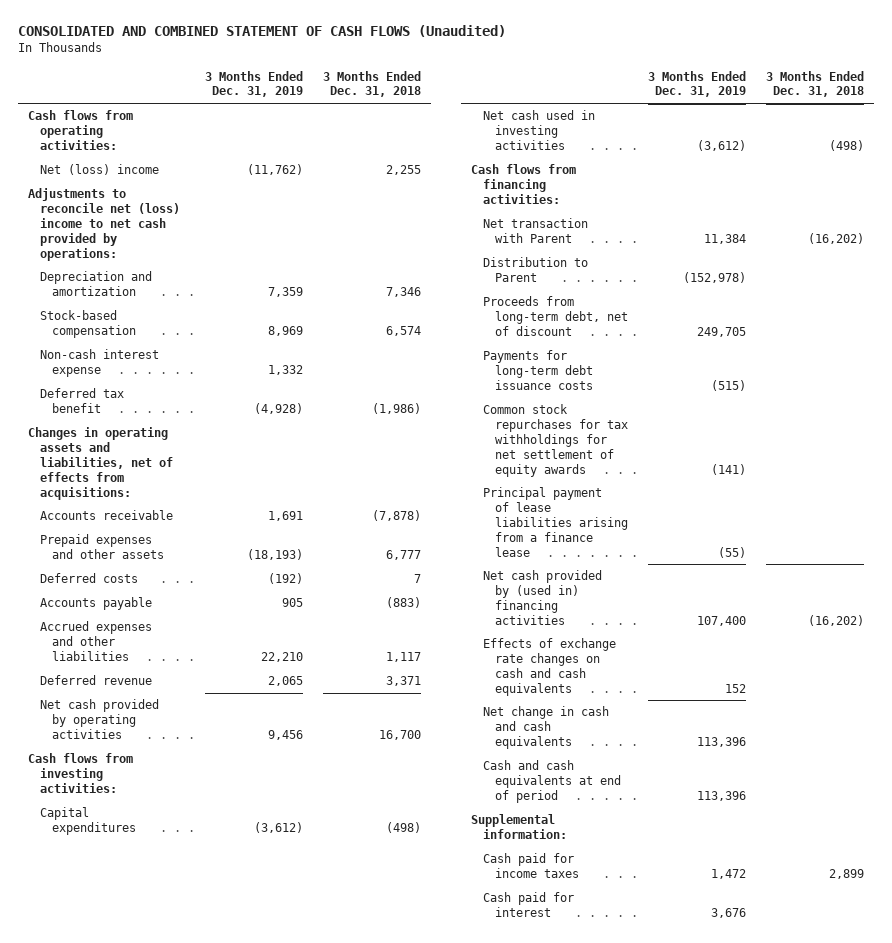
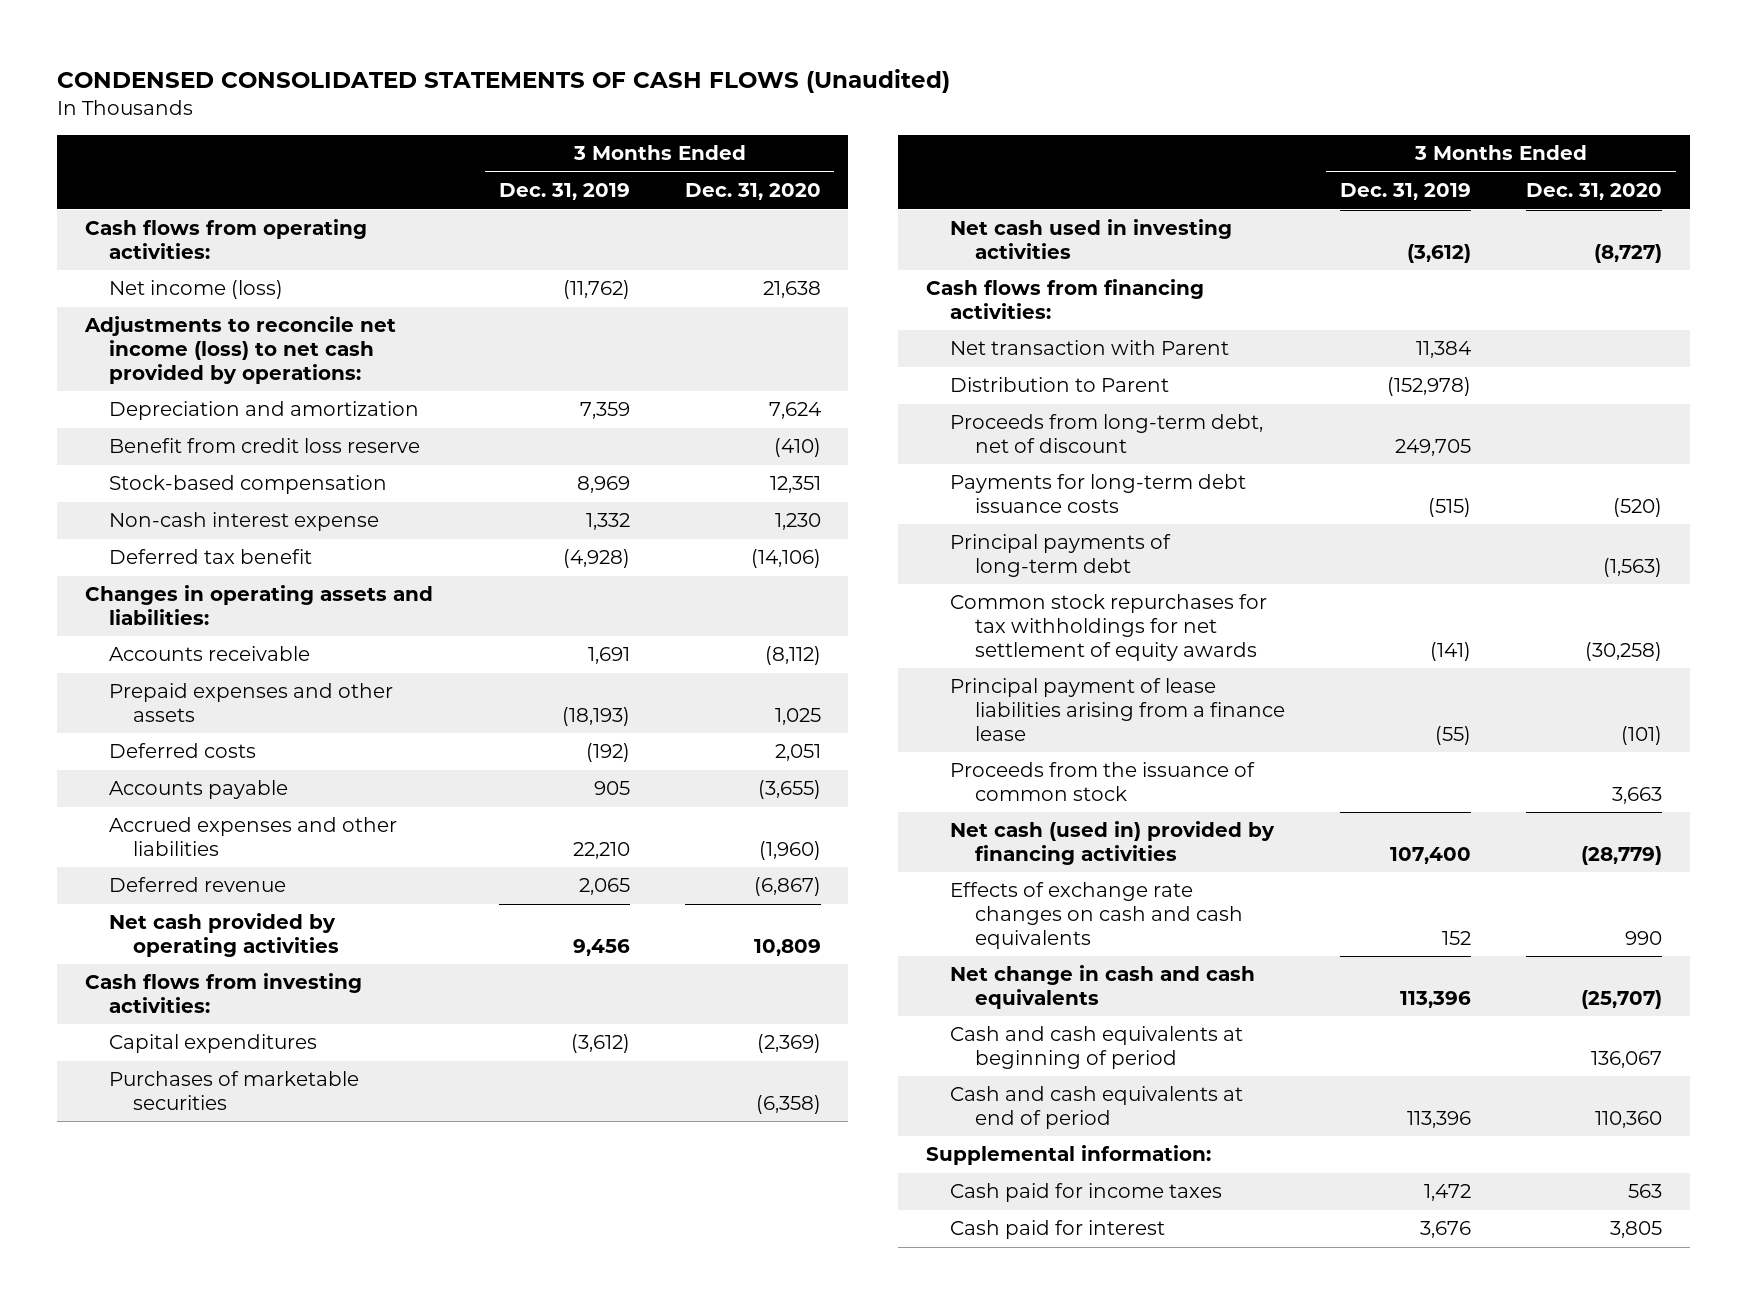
- CONSOLIDATED AND COMBINED STATEMENT OF CASH FLOWS (Unaudited)
+ CONDENSED CONSOLIDATED STATEMENTS OF CASH FLOWS (Unaudited)
- | 3 Months Ended Dec. 31, 2019 | 3 Months Ended Dec. 31, 2018
+ | 3 Months Ended Dec. 31, 2019 | 3 Months Ended Dec. 31, 2020
- Net (loss) income | (11,762) | 2,255
- Adjustments to reconcile net (loss) income to net cash provided by operations:
+ Net income (loss) | (11,762) | 21,638
+ Adjustments to reconcile net income (loss) to net cash provided by operations:
+ Benefit from credit loss reserve | | (410)
- Changes in operating assets and liabilities, net of effects from acquisitions:
+ Changes in operating assets and liabilities:
+ Purchases of marketable securities | | (6,358)
+ Principal payments of long-term debt | | (1,563)
- Net cash provided by (used in) financing activities | 107,400 | (16,202)
+ Proceeds from the issuance of common stock | | 3,663
+ Net cash (used in) provided by financing activities | 107,400 | (28,779)
+ Cash and cash equivalents at beginning of period | | 136,067

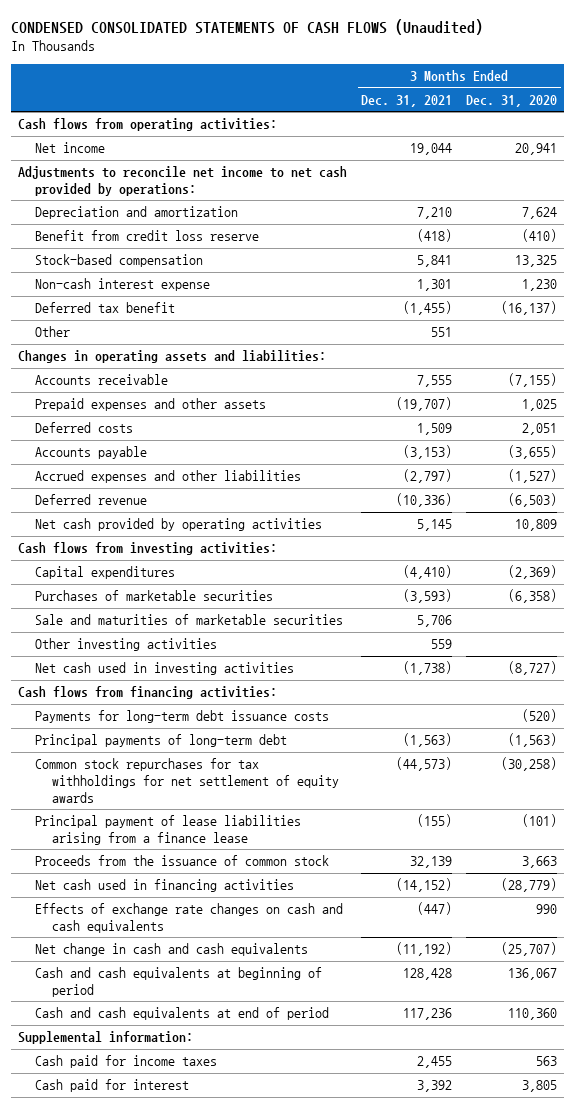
- | 3 Months Ended Dec. 31, 2019 | 3 Months Ended Dec. 31, 2020
+ | 3 Months Ended Dec. 31, 2021 | 3 Months Ended Dec. 31, 2020
- Net income (loss) | (11,762) | 21,638
- Adjustments to reconcile net income (loss) to net cash provided by operations:
+ Net income | 19,044 | 20,941
+ Adjustments to reconcile net income to net cash provided by operations:
- Stock-based compensation | 8,969 | 12,351
+ Stock-based compensation | 5,841 | 13,325
- Deferred tax benefit | (4,928) | (14,106)
+ Deferred tax benefit | (1,455) | (16,137)
+ Other | 551 |
- Accounts receivable | 1,691 | (8,112)
+ Accounts receivable | 7,555 | (7,155)
- Accrued expenses and other liabilities | 22,210 | (1,960)
- Deferred revenue | 2,065 | (6,867)
+ Accrued expenses and other liabilities | (2,797) | (1,527)
+ Deferred revenue | (10,336) | (6,503)
+ Sale and maturities of marketable securities | 5,706 |
+ Other investing activities | 559 |
- Net transaction with Parent | 11,384 |
- Distribution to Parent | (152,978) |
- Proceeds from long-term debt, net of discount | 249,705 |
- Net cash (used in) provided by financing activities | 107,400 | (28,779)
+ Net cash used in financing activities | (14,152) | (28,779)

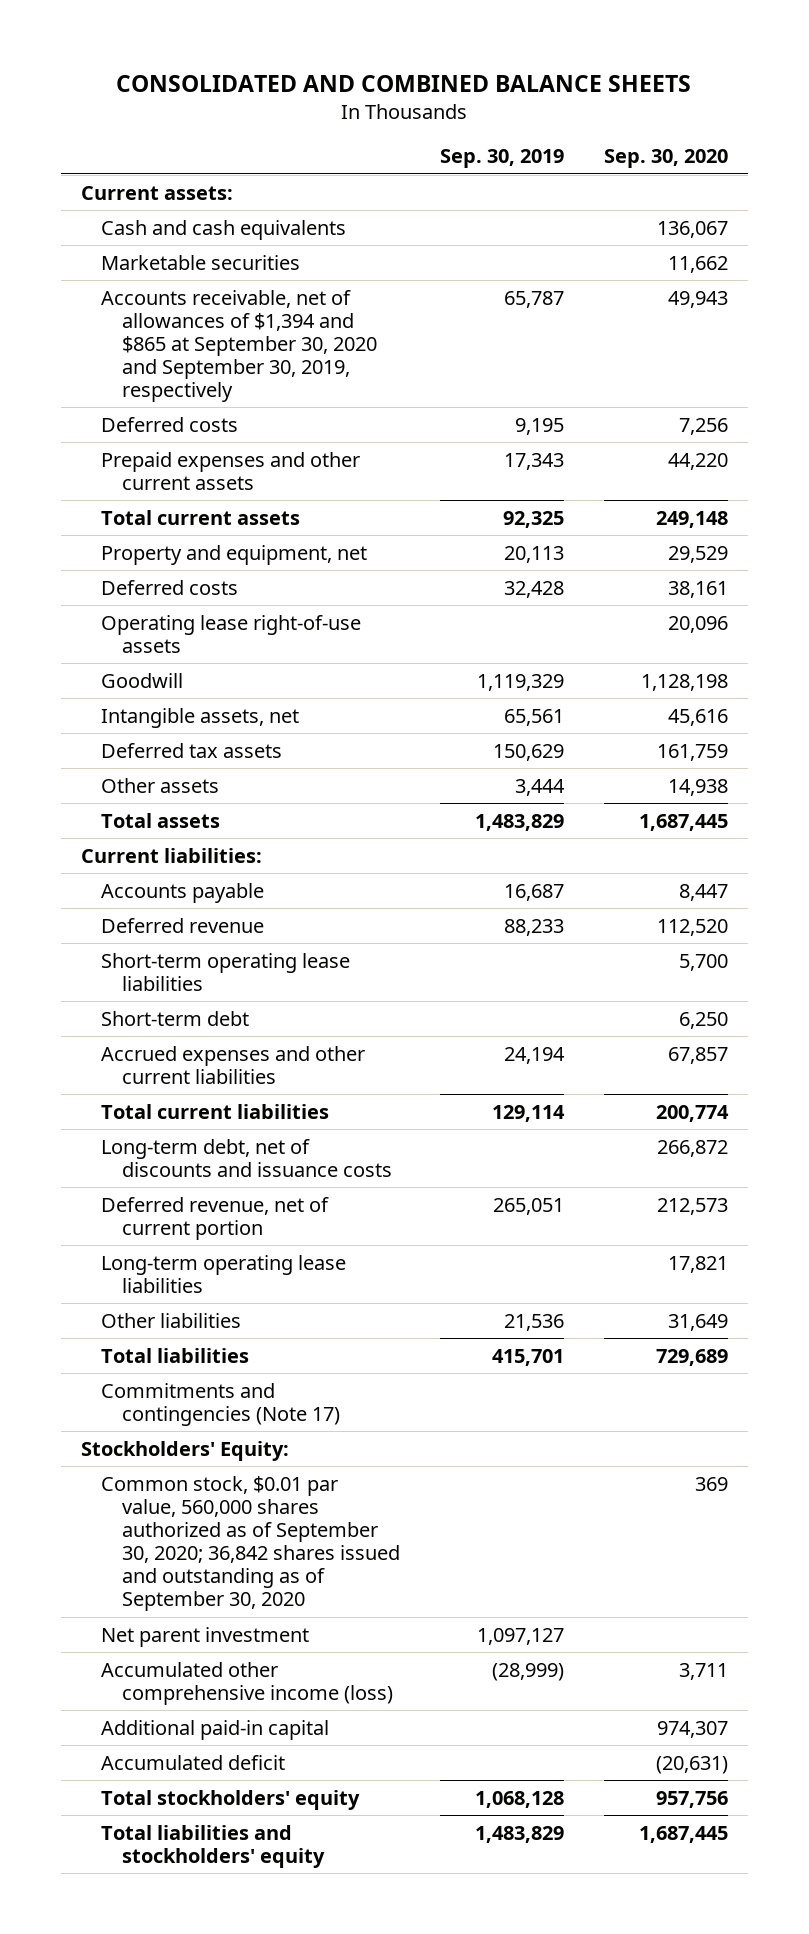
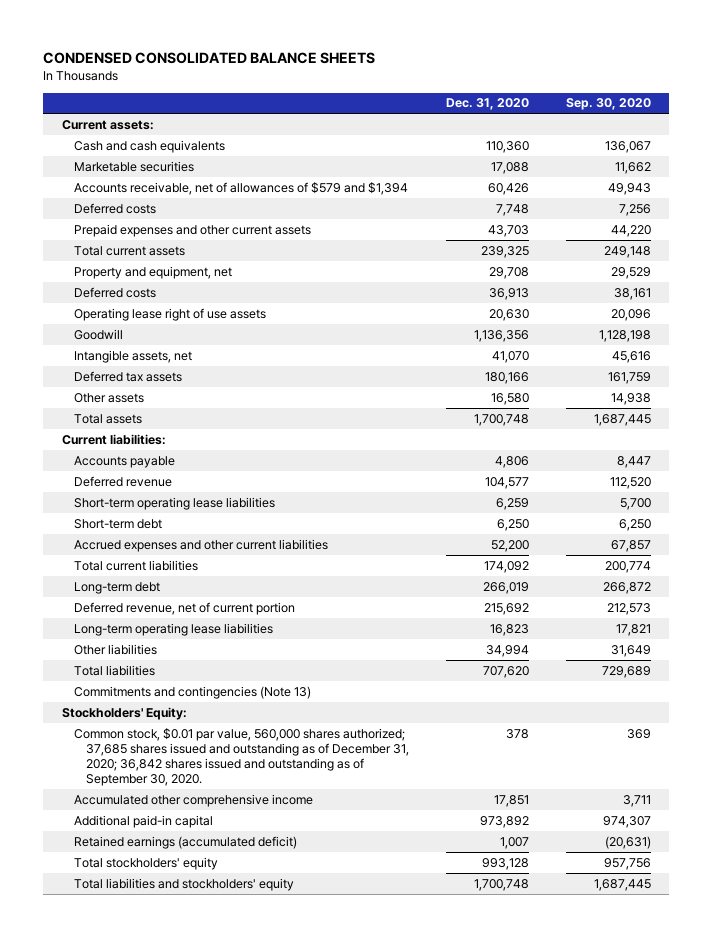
- CONSOLIDATED AND COMBINED BALANCE SHEETS
+ CONDENSED CONSOLIDATED BALANCE SHEETS
- | Sep. 30, 2019 | Sep. 30, 2020
+ | Dec. 31, 2020 | Sep. 30, 2020
- Accounts receivable, net of allowances of $1,394 and $865 at September 30, 2020 and September 30, 2019, respectively | 65,787 | 49,943
+ Accounts receivable, net of allowances of $579 and $1,394 | 60,426 | 49,943
- Operating lease right-of-use assets | | 20,096
+ Operating lease right of use assets | 20,630 | 20,096
- Long-term debt, net of discounts and issuance costs | | 266,872
+ Long-term debt | 266,019 | 266,872
- Commitments and contingencies (Note 17)
+ Commitments and contingencies (Note 13)
- Common stock, $0.01 par value, 560,000 shares authorized as of September 30, 2020; 36,842 shares issued and outstanding as of September 30, 2020 | | 369
- Net parent investment | 1,097,127 |
- Accumulated other comprehensive income (loss) | (28,999) | 3,711
+ Common stock, $0.01 par value, 560,000 shares authorized; 37,685 shares issued and outstanding as of December 31, 2020; 36,842 shares issued and outstanding as of September 30, 2020. | 378 | 369
+ Accumulated other comprehensive income | 17,851 | 3,711
- Accumulated deficit | | (20,631)
+ Retained earnings (accumulated deficit) | 1,007 | (20,631)

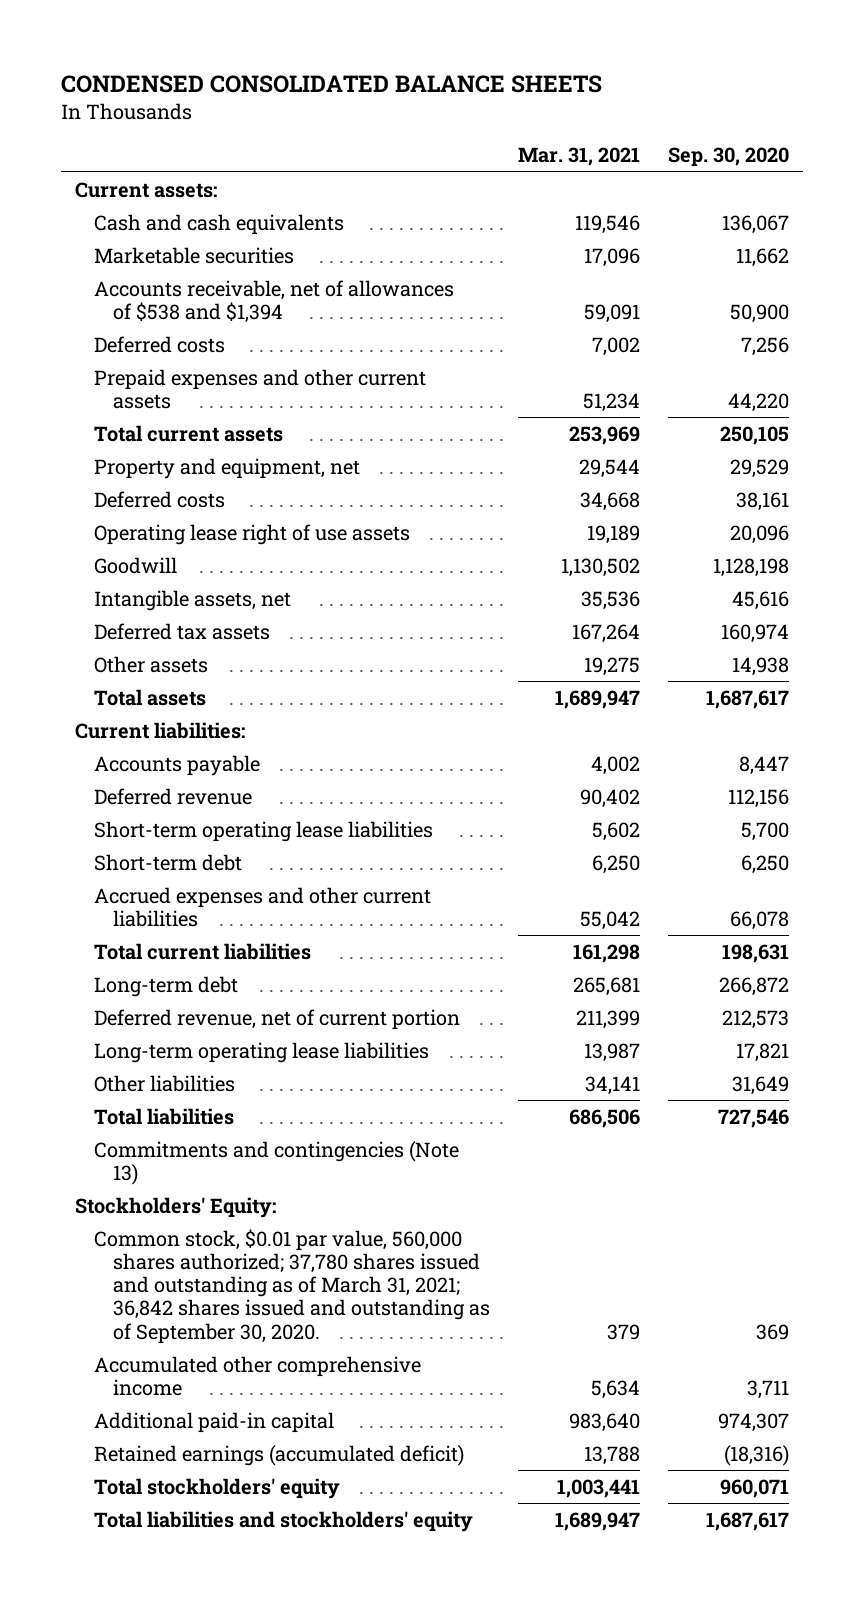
- | Dec. 31, 2020 | Sep. 30, 2020
+ | Mar. 31, 2021 | Sep. 30, 2020
- Accounts receivable, net of allowances of $579 and $1,394 | 60,426 | 49,943
+ Accounts receivable, net of allowances of $538 and $1,394 | 59,091 | 50,900
- Total current assets | 239,325 | 249,148
+ Total current assets | 253,969 | 250,105
- Deferred tax assets | 180,166 | 161,759
+ Deferred tax assets | 167,264 | 160,974
- Total assets | 1,700,748 | 1,687,445
+ Total assets | 1,689,947 | 1,687,617
- Deferred revenue | 104,577 | 112,520
+ Deferred revenue | 90,402 | 112,156
- Accrued expenses and other current liabilities | 52,200 | 67,857
- Total current liabilities | 174,092 | 200,774
+ Accrued expenses and other current liabilities | 55,042 | 66,078
+ Total current liabilities | 161,298 | 198,631
- Total liabilities | 707,620 | 729,689
+ Total liabilities | 686,506 | 727,546
- Common stock, $0.01 par value, 560,000 shares authorized; 37,685 shares issued and outstanding as of December 31, 2020; 36,842 shares issued and outstanding as of September 30, 2020. | 378 | 369
+ Common stock, $0.01 par value, 560,000 shares authorized; 37,780 shares issued and outstanding as of March 31, 2021; 36,842 shares issued and outstanding as of September 30, 2020. | 379 | 369
- Retained earnings (accumulated deficit) | 1,007 | (20,631)
- Total stockholders' equity | 993,128 | 957,756
- Total liabilities and stockholders' equity | 1,700,748 | 1,687,445
+ Retained earnings (accumulated deficit) | 13,788 | (18,316)
+ Total stockholders' equity | 1,003,441 | 960,071
+ Total liabilities and stockholders' equity | 1,689,947 | 1,687,617

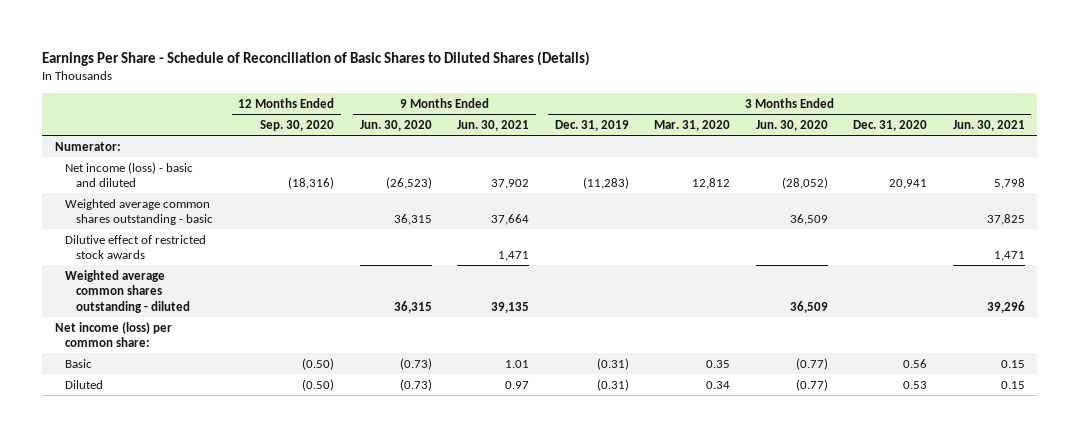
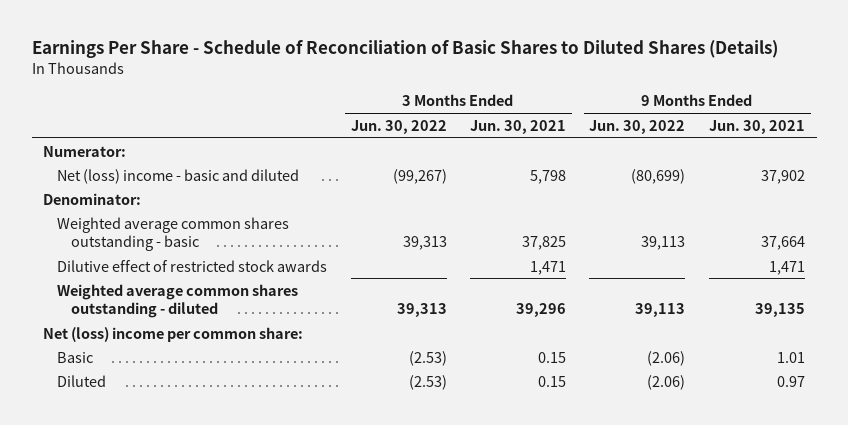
- | 12 Months Ended Sep. 30, 2020 | 9 Months Ended Jun. 30, 2020 | 9 Months Ended Jun. 30, 2021 | 3 Months Ended Dec. 31, 2019 | 3 Months Ended Mar. 31, 2020 | 3 Months Ended Jun. 30, 2020 | 3 Months Ended Dec. 31, 2020 | 3 Months Ended Jun. 30, 2021
+ | 3 Months Ended Jun. 30, 2022 | 3 Months Ended Jun. 30, 2021 | 9 Months Ended Jun. 30, 2022 | 9 Months Ended Jun. 30, 2021
- Net income (loss) - basic and diluted | (18,316) | (26,523) | 37,902 | (11,283) | 12,812 | (28,052) | 20,941 | 5,798
+ Net (loss) income - basic and diluted | (99,267) | 5,798 | (80,699) | 37,902
+ Denominator:
- Net income (loss) per common share:
+ Net (loss) income per common share:

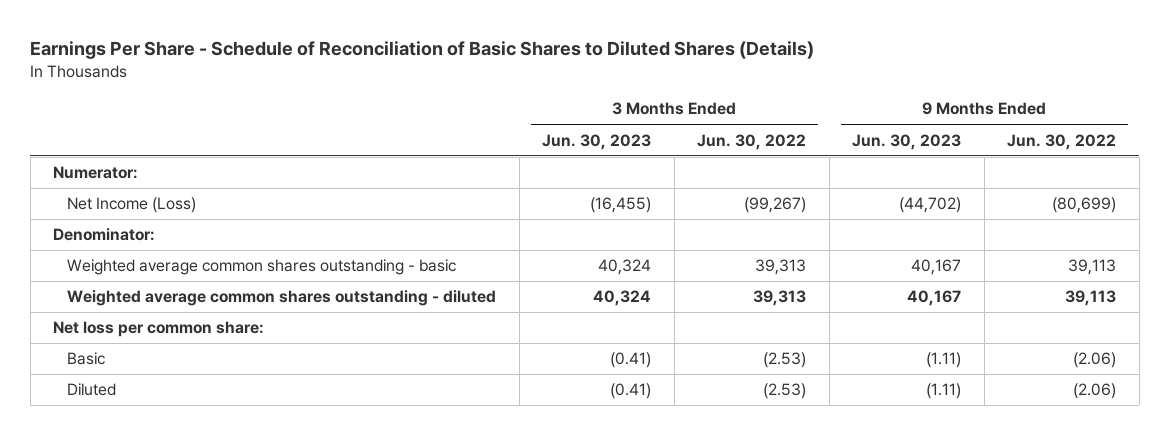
- | 3 Months Ended Jun. 30, 2022 | 3 Months Ended Jun. 30, 2021 | 9 Months Ended Jun. 30, 2022 | 9 Months Ended Jun. 30, 2021
+ | 3 Months Ended Jun. 30, 2023 | 3 Months Ended Jun. 30, 2022 | 9 Months Ended Jun. 30, 2023 | 9 Months Ended Jun. 30, 2022
- Net (loss) income - basic and diluted | (99,267) | 5,798 | (80,699) | 37,902
+ Net Income (Loss) | (16,455) | (99,267) | (44,702) | (80,699)
- Dilutive effect of restricted stock awards | | 1,471 | | 1,471
- Net (loss) income per common share:
+ Net loss per common share:

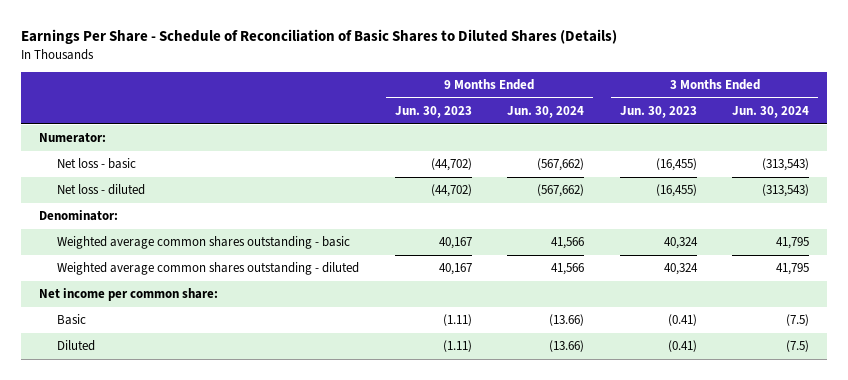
- | 3 Months Ended Jun. 30, 2023 | 3 Months Ended Jun. 30, 2022 | 9 Months Ended Jun. 30, 2023 | 9 Months Ended Jun. 30, 2022
+ | 9 Months Ended Jun. 30, 2023 | 9 Months Ended Jun. 30, 2024 | 3 Months Ended Jun. 30, 2023 | 3 Months Ended Jun. 30, 2024
- Net Income (Loss) | (16,455) | (99,267) | (44,702) | (80,699)
+ Net loss - basic | (44,702) | (567,662) | (16,455) | (313,543)
+ Net loss - diluted | (44,702) | (567,662) | (16,455) | (313,543)
- Net loss per common share:
+ Net income per common share:

